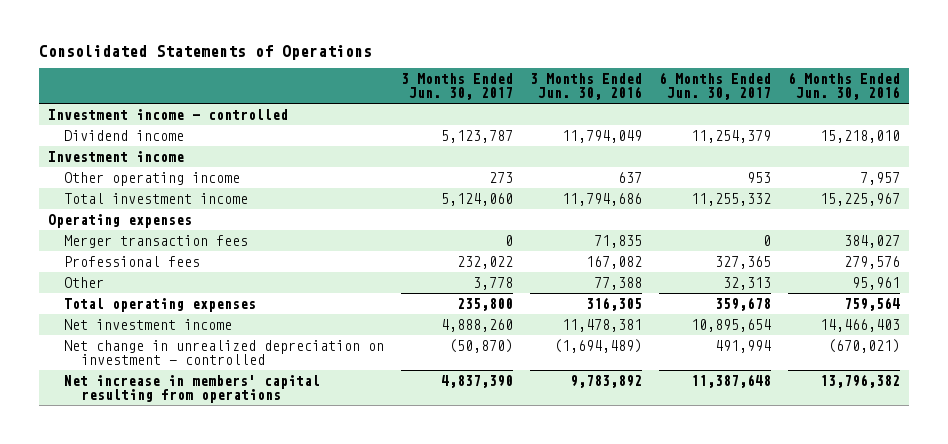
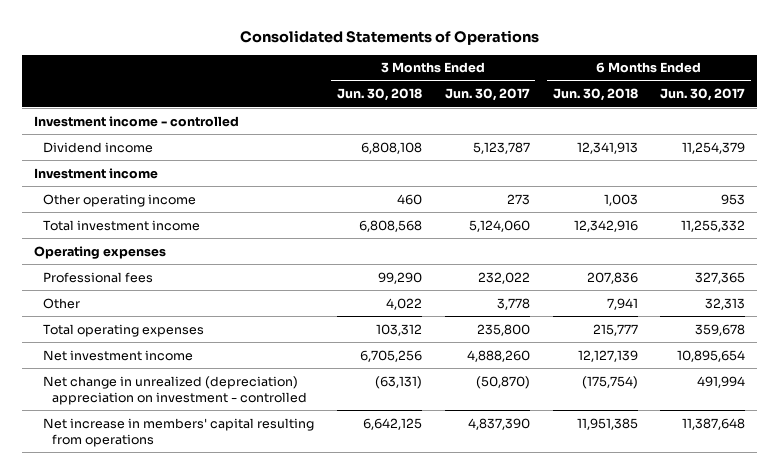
- | 3 Months Ended Jun. 30, 2017 | 3 Months Ended Jun. 30, 2016 | 6 Months Ended Jun. 30, 2017 | 6 Months Ended Jun. 30, 2016
+ | 3 Months Ended Jun. 30, 2018 | 3 Months Ended Jun. 30, 2017 | 6 Months Ended Jun. 30, 2018 | 6 Months Ended Jun. 30, 2017
- Merger transaction fees | 0 | 71,835 | 0 | 384,027
- Net change in unrealized depreciation on investment - controlled | (50,870) | (1,694,489) | 491,994 | (670,021)
+ Net change in unrealized (depreciation) appreciation on investment - controlled | (63,131) | (50,870) | (175,754) | 491,994

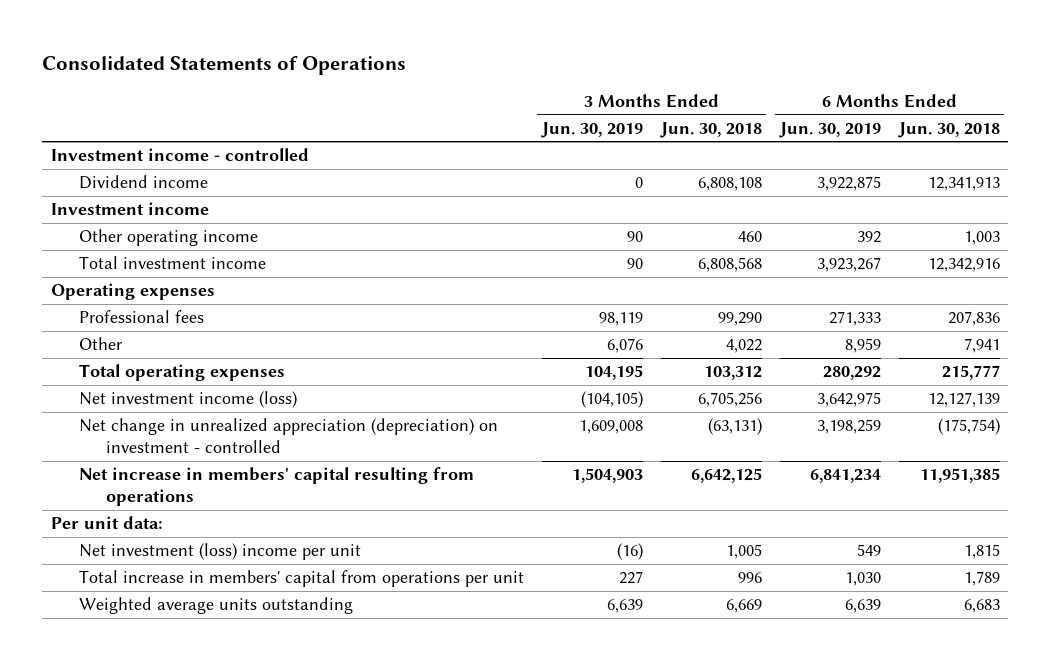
- | 3 Months Ended Jun. 30, 2018 | 3 Months Ended Jun. 30, 2017 | 6 Months Ended Jun. 30, 2018 | 6 Months Ended Jun. 30, 2017
+ | 3 Months Ended Jun. 30, 2019 | 3 Months Ended Jun. 30, 2018 | 6 Months Ended Jun. 30, 2019 | 6 Months Ended Jun. 30, 2018
- Net investment income | 6,705,256 | 4,888,260 | 12,127,139 | 10,895,654
- Net change in unrealized (depreciation) appreciation on investment - controlled | (63,131) | (50,870) | (175,754) | 491,994
+ Net investment income (loss) | (104,105) | 6,705,256 | 3,642,975 | 12,127,139
+ Net change in unrealized appreciation (depreciation) on investment - controlled | 1,609,008 | (63,131) | 3,198,259 | (175,754)
+ Per unit data:
+ Net investment (loss) income per unit | (16) | 1,005 | 549 | 1,815
+ Total increase in members' capital from operations per unit | 227 | 996 | 1,030 | 1,789
+ Weighted average units outstanding | 6,639 | 6,669 | 6,639 | 6,683

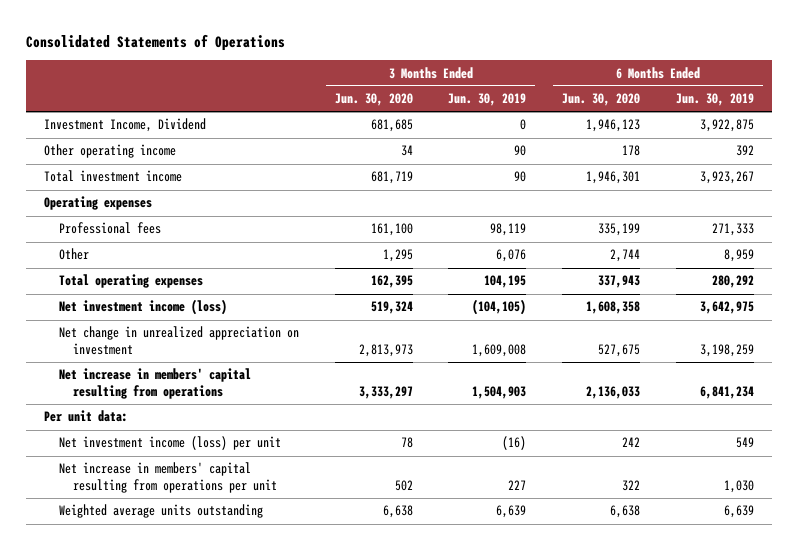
- | 3 Months Ended Jun. 30, 2019 | 3 Months Ended Jun. 30, 2018 | 6 Months Ended Jun. 30, 2019 | 6 Months Ended Jun. 30, 2018
+ | 3 Months Ended Jun. 30, 2020 | 3 Months Ended Jun. 30, 2019 | 6 Months Ended Jun. 30, 2020 | 6 Months Ended Jun. 30, 2019
- Investment income - controlled
- Dividend income | 0 | 6,808,108 | 3,922,875 | 12,341,913
- Investment income
+ Investment Income, Dividend | 681,685 | 0 | 1,946,123 | 3,922,875
- Net change in unrealized appreciation (depreciation) on investment - controlled | 1,609,008 | (63,131) | 3,198,259 | (175,754)
+ Net change in unrealized appreciation on investment | 2,813,973 | 1,609,008 | 527,675 | 3,198,259
- Net investment (loss) income per unit | (16) | 1,005 | 549 | 1,815
- Total increase in members' capital from operations per unit | 227 | 996 | 1,030 | 1,789
+ Net investment income (loss) per unit | 78 | (16) | 242 | 549
+ Net increase in members' capital resulting from operations per unit | 502 | 227 | 322 | 1,030

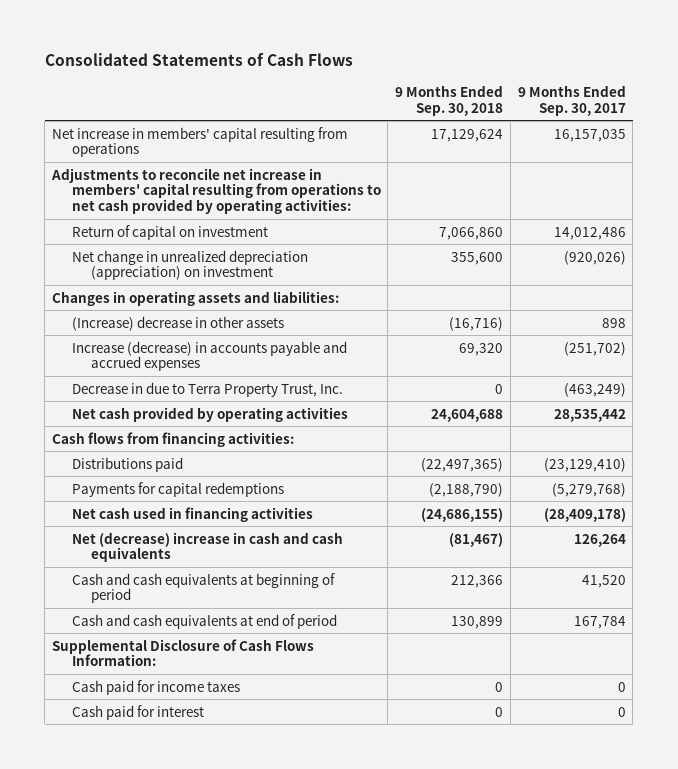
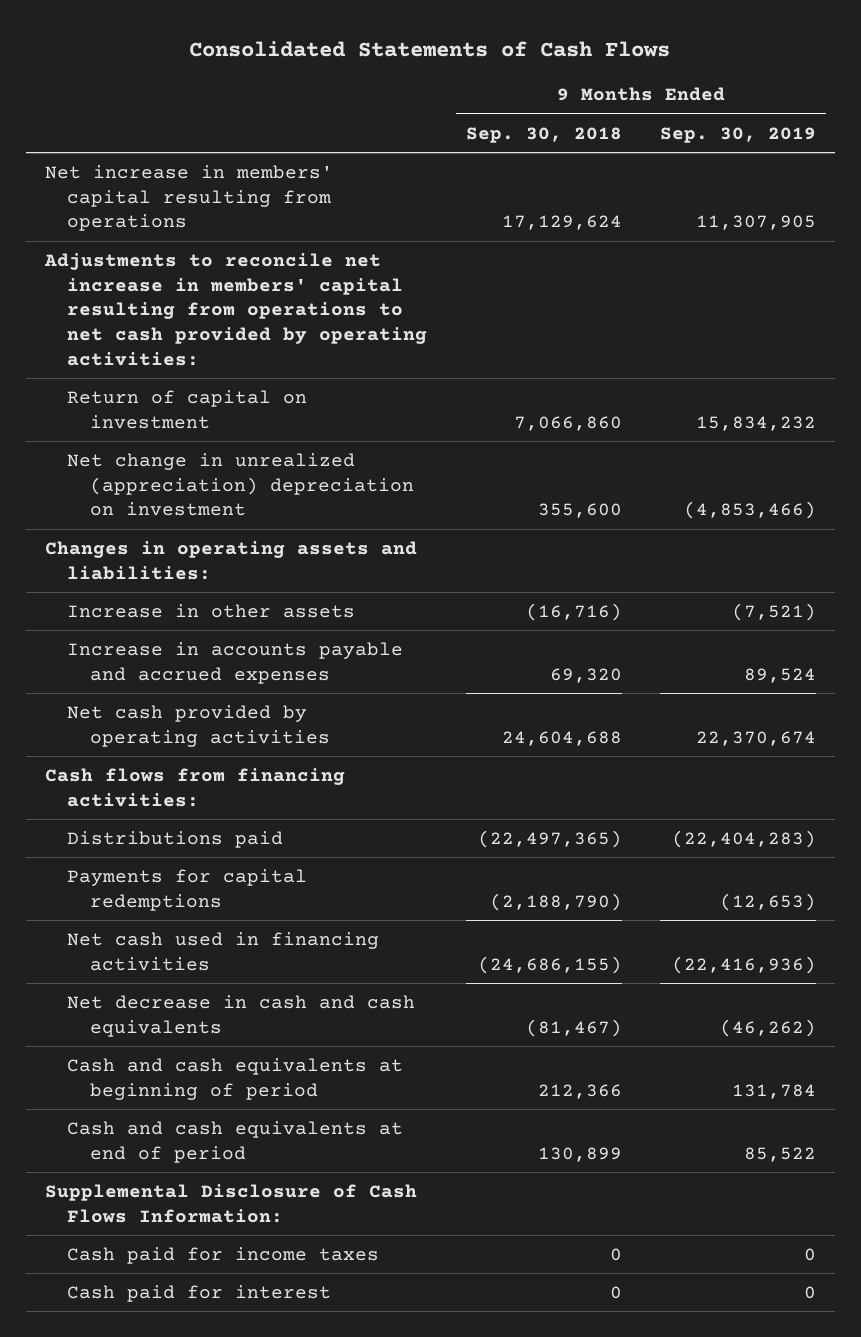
- | 9 Months Ended Sep. 30, 2018 | 9 Months Ended Sep. 30, 2017
+ | 9 Months Ended Sep. 30, 2018 | 9 Months Ended Sep. 30, 2019
- Net change in unrealized depreciation (appreciation) on investment | 355,600 | (920,026)
+ Net change in unrealized (appreciation) depreciation on investment | 355,600 | (4,853,466)
- (Increase) decrease in other assets | (16,716) | 898
- Increase (decrease) in accounts payable and accrued expenses | 69,320 | (251,702)
- Decrease in due to Terra Property Trust, Inc. | 0 | (463,249)
+ Increase in other assets | (16,716) | (7,521)
+ Increase in accounts payable and accrued expenses | 69,320 | 89,524
- Net (decrease) increase in cash and cash equivalents | (81,467) | 126,264
+ Net decrease in cash and cash equivalents | (81,467) | (46,262)

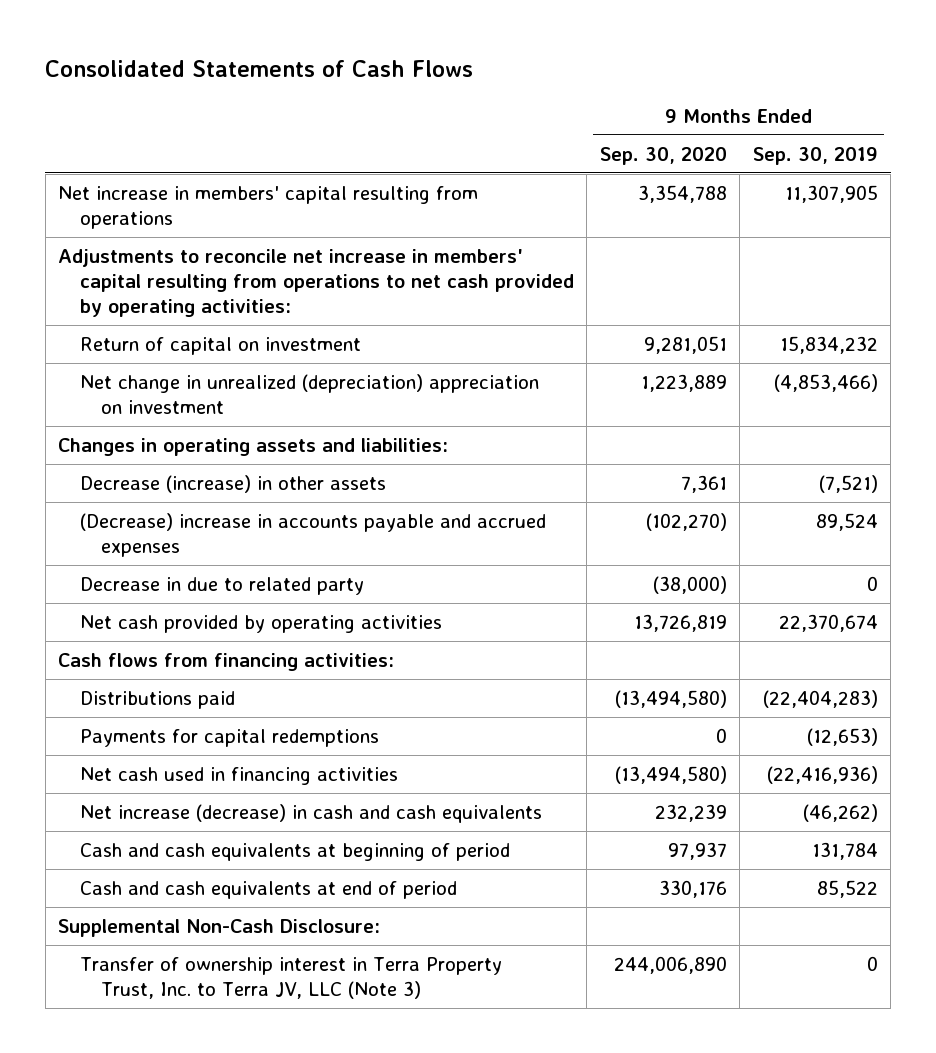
- | 9 Months Ended Sep. 30, 2018 | 9 Months Ended Sep. 30, 2019
+ | 9 Months Ended Sep. 30, 2020 | 9 Months Ended Sep. 30, 2019
- Net change in unrealized (appreciation) depreciation on investment | 355,600 | (4,853,466)
+ Net change in unrealized (depreciation) appreciation on investment | 1,223,889 | (4,853,466)
- Increase in other assets | (16,716) | (7,521)
- Increase in accounts payable and accrued expenses | 69,320 | 89,524
+ Decrease (increase) in other assets | 7,361 | (7,521)
+ (Decrease) increase in accounts payable and accrued expenses | (102,270) | 89,524
+ Decrease in due to related party | (38,000) | 0
- Net decrease in cash and cash equivalents | (81,467) | (46,262)
+ Net increase (decrease) in cash and cash equivalents | 232,239 | (46,262)
- Supplemental Disclosure of Cash Flows Information:
- Cash paid for income taxes | 0 | 0
- Cash paid for interest | 0 | 0
+ Supplemental Non-Cash Disclosure:
+ Transfer of ownership interest in Terra Property Trust, Inc. to Terra JV, LLC (Note 3) | 244,006,890 | 0

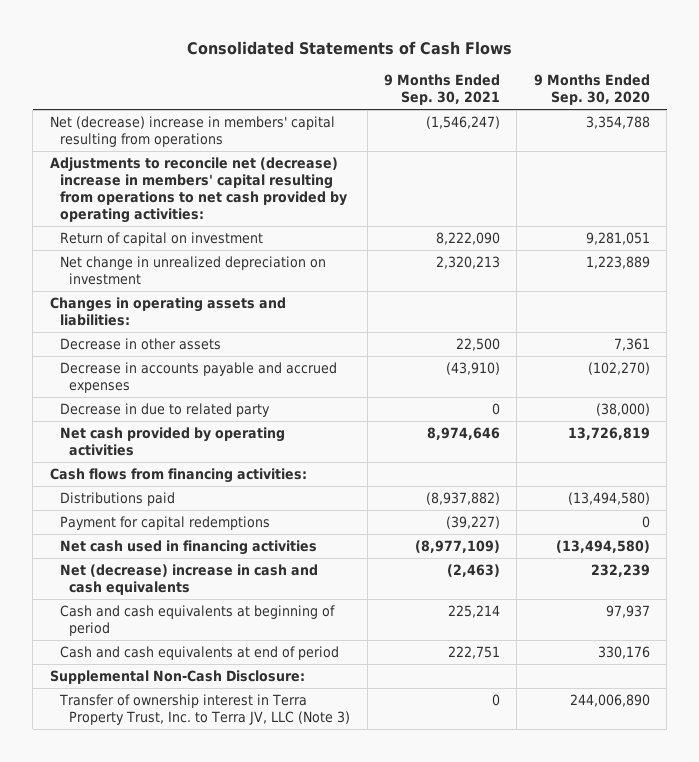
- | 9 Months Ended Sep. 30, 2020 | 9 Months Ended Sep. 30, 2019
+ | 9 Months Ended Sep. 30, 2021 | 9 Months Ended Sep. 30, 2020
- Net increase in members' capital resulting from operations | 3,354,788 | 11,307,905
- Adjustments to reconcile net increase in members' capital resulting from operations to net cash provided by operating activities:
+ Net (decrease) increase in members' capital resulting from operations | (1,546,247) | 3,354,788
+ Adjustments to reconcile net (decrease) increase in members' capital resulting from operations to net cash provided by operating activities:
- Net change in unrealized (depreciation) appreciation on investment | 1,223,889 | (4,853,466)
+ Net change in unrealized depreciation on investment | 2,320,213 | 1,223,889
- Decrease (increase) in other assets | 7,361 | (7,521)
- (Decrease) increase in accounts payable and accrued expenses | (102,270) | 89,524
+ Decrease in other assets | 22,500 | 7,361
+ Decrease in accounts payable and accrued expenses | (43,910) | (102,270)
- Payments for capital redemptions | 0 | (12,653)
+ Payment for capital redemptions | (39,227) | 0
- Net increase (decrease) in cash and cash equivalents | 232,239 | (46,262)
+ Net (decrease) increase in cash and cash equivalents | (2,463) | 232,239

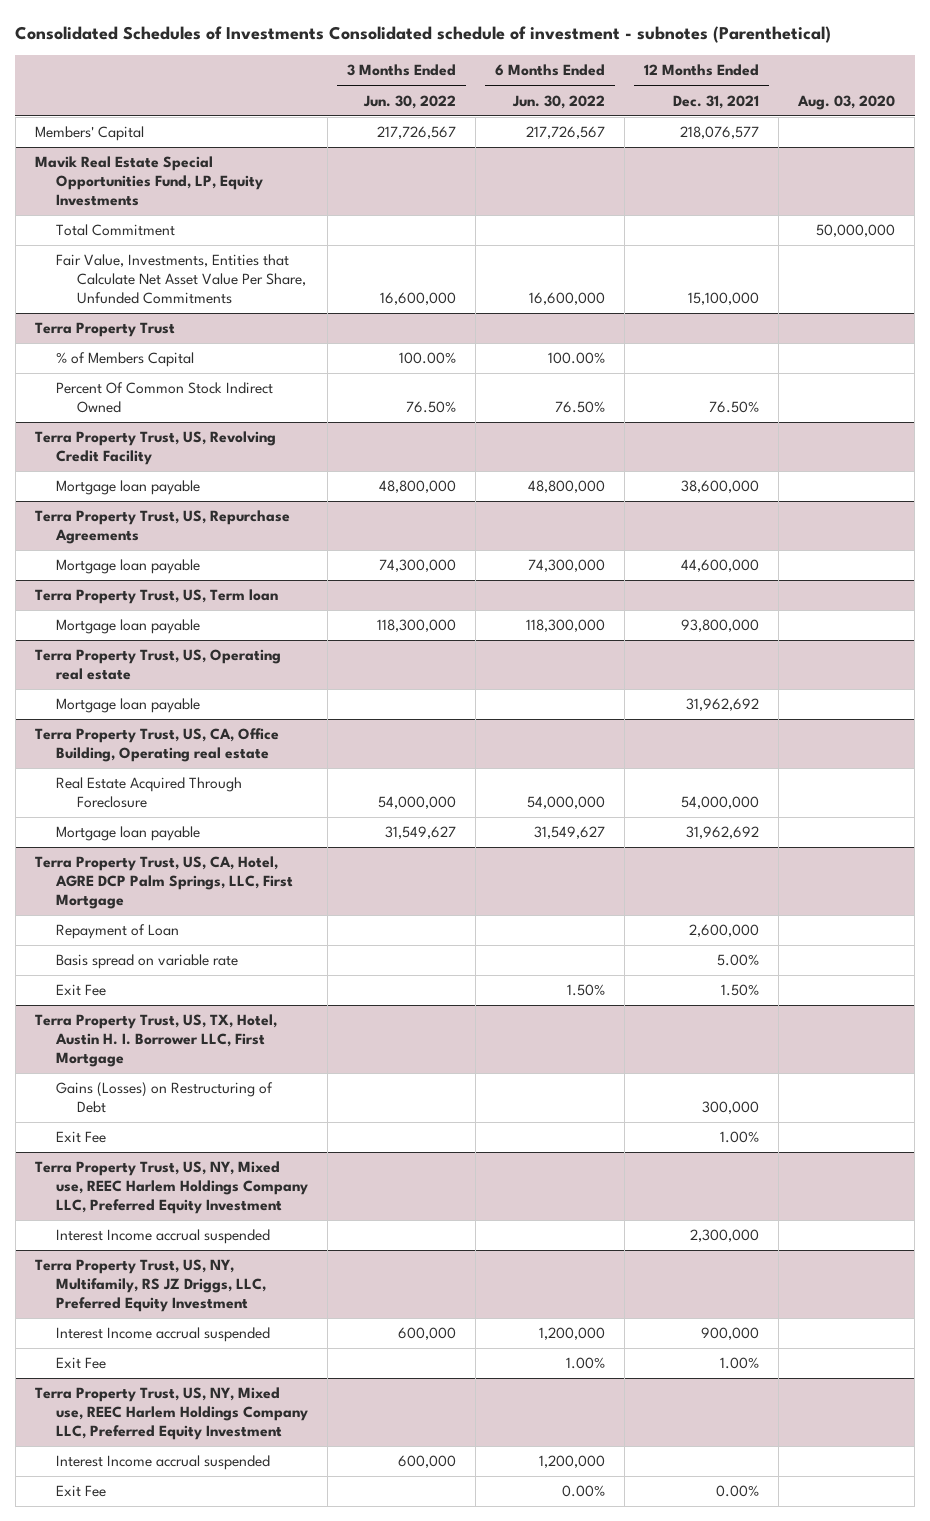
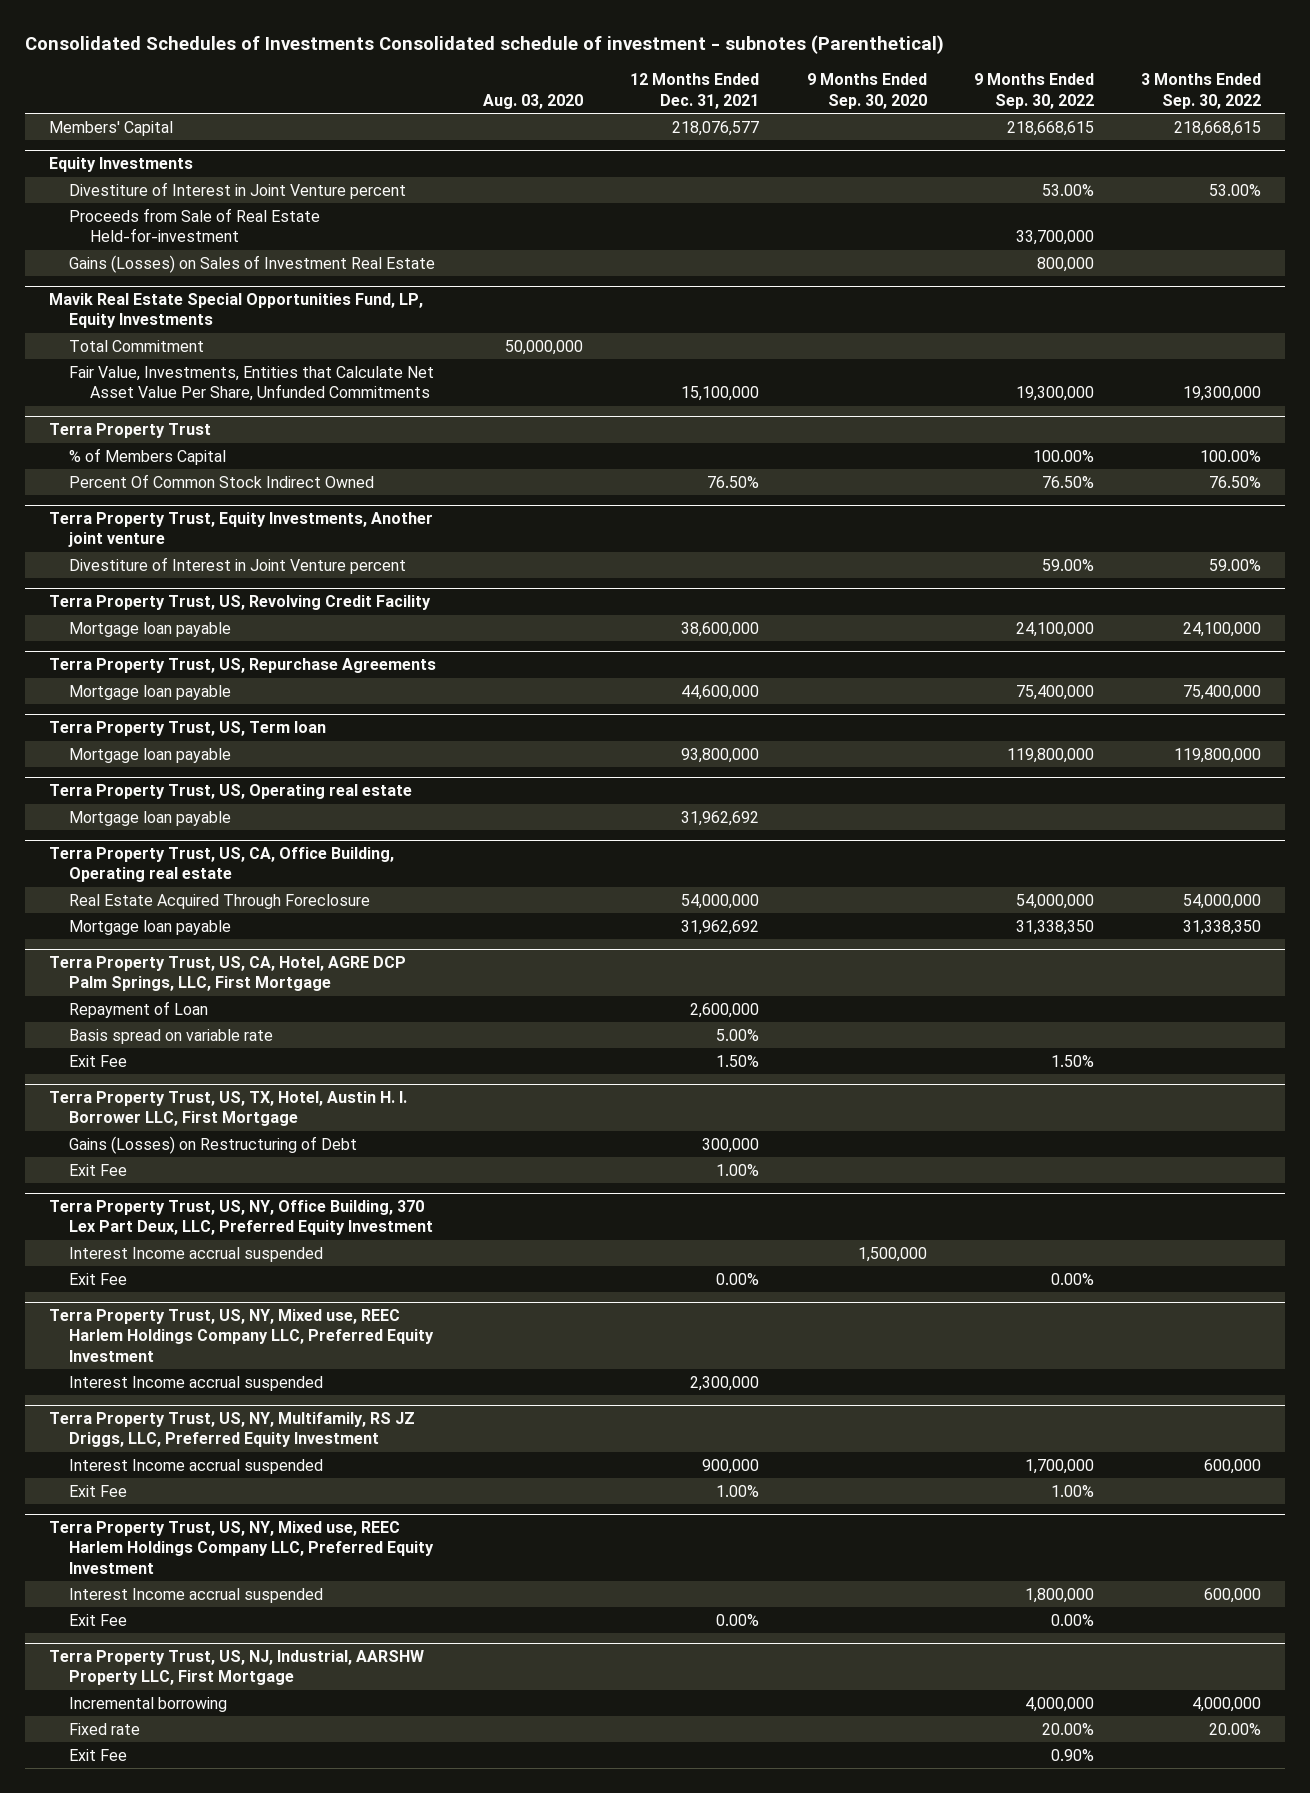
- | 3 Months Ended Jun. 30, 2022 | 6 Months Ended Jun. 30, 2022 | 12 Months Ended Dec. 31, 2021 | Aug. 03, 2020
+ | Aug. 03, 2020 | 12 Months Ended Dec. 31, 2021 | 9 Months Ended Sep. 30, 2020 | 9 Months Ended Sep. 30, 2022 | 3 Months Ended Sep. 30, 2022
+ Equity Investments
+ Divestiture of Interest in Joint Venture percent | | | | 53.00% | 53.00%
+ Proceeds from Sale of Real Estate Held-for-investment | | | | 33,700,000 |
+ Gains (Losses) on Sales of Investment Real Estate | | | | 800,000 |
+ Terra Property Trust, Equity Investments, Another joint venture
+ Divestiture of Interest in Joint Venture percent | | | | 59.00% | 59.00%
+ Terra Property Trust, US, NY, Office Building, 370 Lex Part Deux, LLC, Preferred Equity Investment
+ Interest Income accrual suspended | | | 1,500,000 | |
+ Exit Fee | | 0.00% | | 0.00% |
+ Terra Property Trust, US, NJ, Industrial, AARSHW Property LLC, First Mortgage
+ Incremental borrowing | | | | 4,000,000 | 4,000,000
+ Fixed rate | | | | 20.00% | 20.00%
+ Exit Fee | | | | 0.90% |

